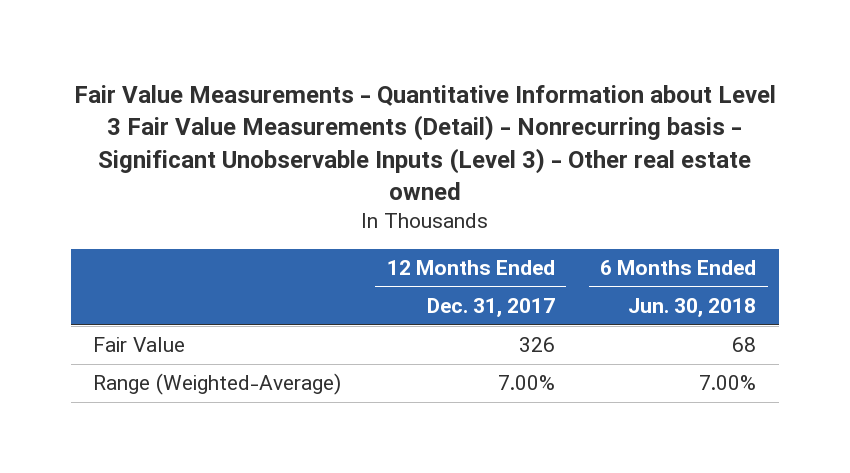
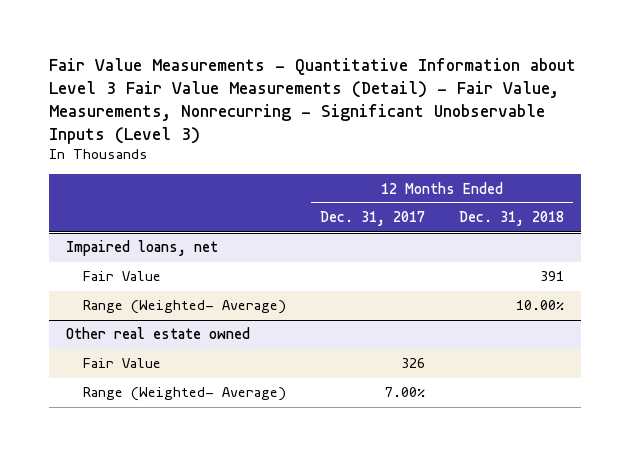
- Fair Value Measurements - Quantitative Information about Level 3 Fair Value Measurements (Detail) - Nonrecurring basis - Significant Unobservable Inputs (Level 3) - Other real estate owned
+ Fair Value Measurements - Quantitative Information about Level 3 Fair Value Measurements (Detail) - Fair Value, Measurements, Nonrecurring - Significant Unobservable Inputs (Level 3)
- | 12 Months Ended Dec. 31, 2017 | 6 Months Ended Jun. 30, 2018
+ | 12 Months Ended Dec. 31, 2017 | 12 Months Ended Dec. 31, 2018
+ Impaired loans, net
+ Fair Value | | 391
+ Range (Weighted- Average) | | 10.00%
+ Other real estate owned
- Range (Weighted-Average) | 7.00% | 7.00%
+ Range (Weighted- Average) | 7.00% |

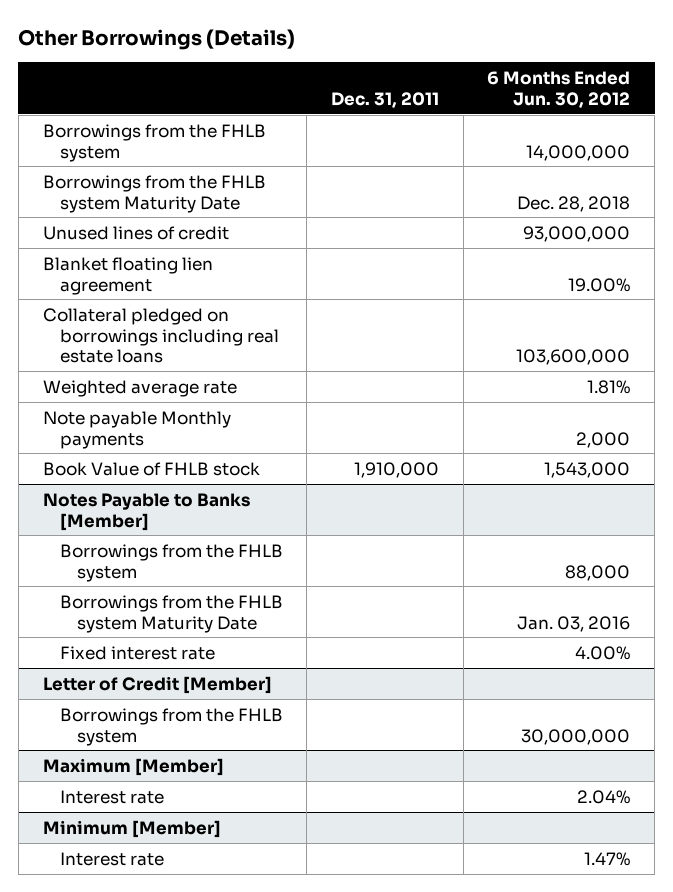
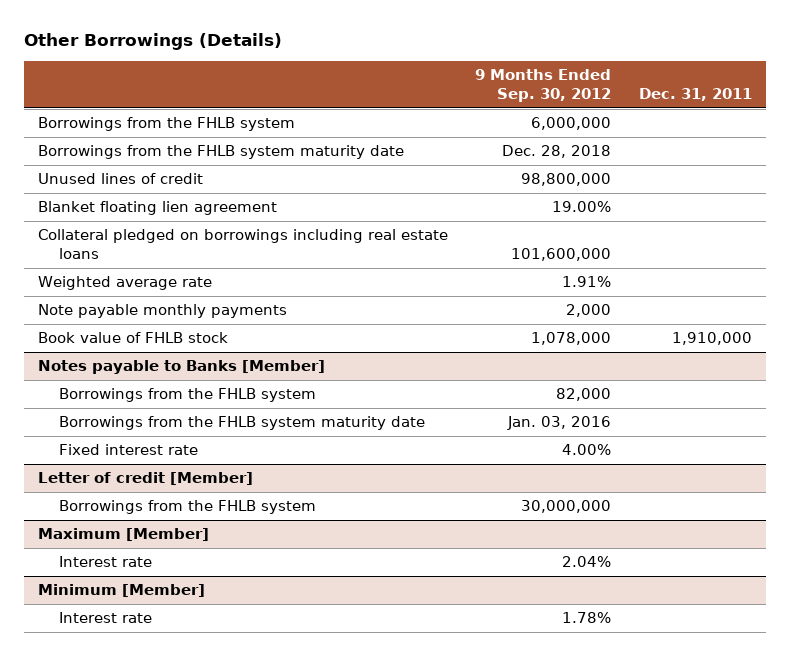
- | Dec. 31, 2011 | 6 Months Ended Jun. 30, 2012
+ | 9 Months Ended Sep. 30, 2012 | Dec. 31, 2011
- Borrowings from the FHLB system Maturity Date | | Dec. 28, 2018
+ Borrowings from the FHLB system maturity date | Dec. 28, 2018 |
- Note payable Monthly payments | | 2,000
- Book Value of FHLB stock | 1,910,000 | 1,543,000
- Notes Payable to Banks [Member]
+ Note payable monthly payments | 2,000 |
+ Book value of FHLB stock | 1,078,000 | 1,910,000
+ Notes payable to Banks [Member]
- Borrowings from the FHLB system Maturity Date | | Jan. 03, 2016
+ Borrowings from the FHLB system maturity date | Jan. 03, 2016 |
- Letter of Credit [Member]
+ Letter of credit [Member]

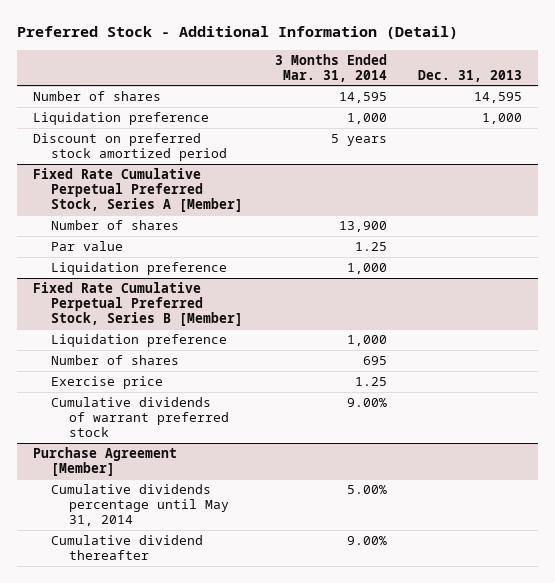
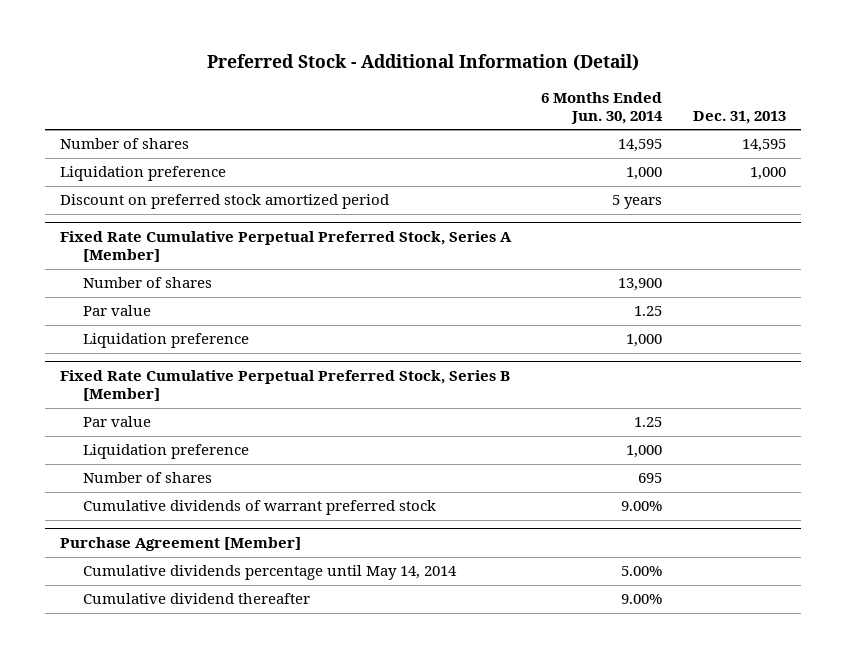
- | 3 Months Ended Mar. 31, 2014 | Dec. 31, 2013
+ | 6 Months Ended Jun. 30, 2014 | Dec. 31, 2013
@ Fixed Rate Cumulative Perpetual Preferred Stock, Series B [Member]
+ Par value | 1.25 |
- Exercise price | 1.25 |
@ Purchase Agreement [Member]
- Cumulative dividends percentage until May 31, 2014 | 5.00% |
+ Cumulative dividends percentage until May 14, 2014 | 5.00% |

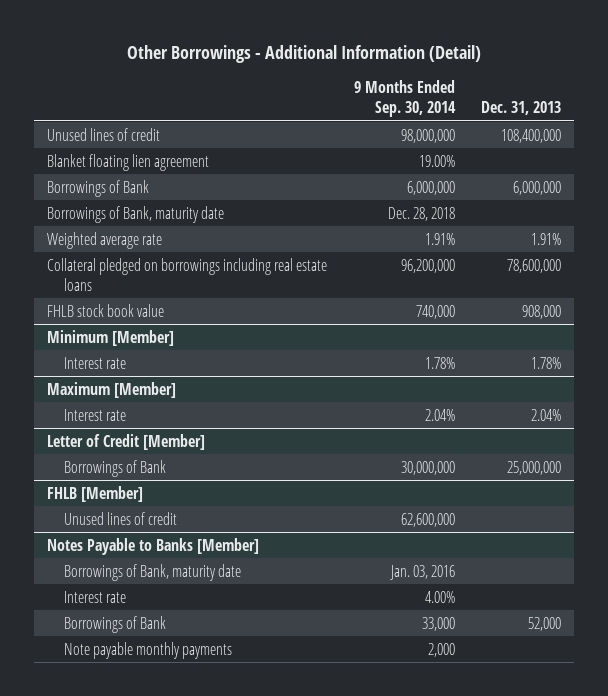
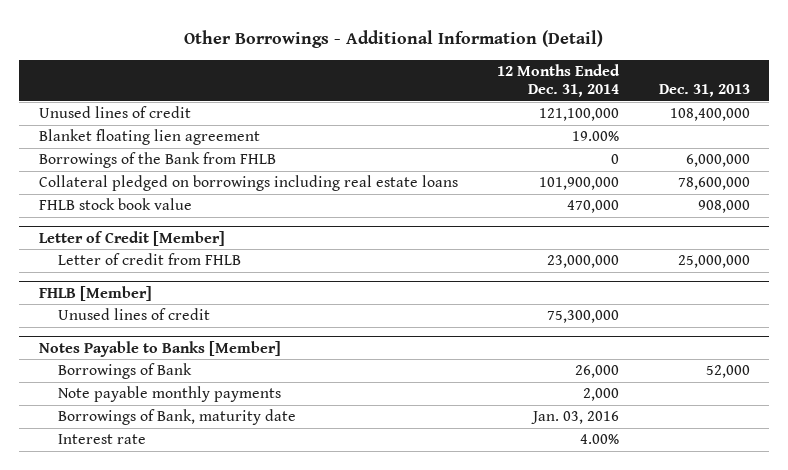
- | 9 Months Ended Sep. 30, 2014 | Dec. 31, 2013
+ | 12 Months Ended Dec. 31, 2014 | Dec. 31, 2013
- Borrowings of Bank | 6,000,000 | 6,000,000
- Borrowings of Bank, maturity date | Dec. 28, 2018 |
- Weighted average rate | 1.91% | 1.91%
+ Borrowings of the Bank from FHLB | 0 | 6,000,000
- Minimum [Member]
- Interest rate | 1.78% | 1.78%
- Maximum [Member]
- Interest rate | 2.04% | 2.04%
@ Letter of Credit [Member]
- Borrowings of Bank | 30,000,000 | 25,000,000
+ Letter of credit from FHLB | 23,000,000 | 25,000,000
@ Notes Payable to Banks [Member]
moved down: Borrowings of Bank, maturity date | Jan. 03, 2016 |
moved down: Interest rate | 4.00% |

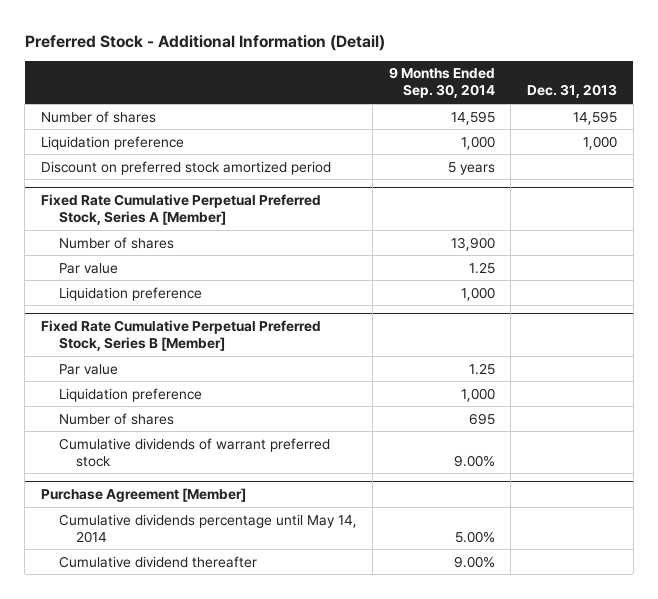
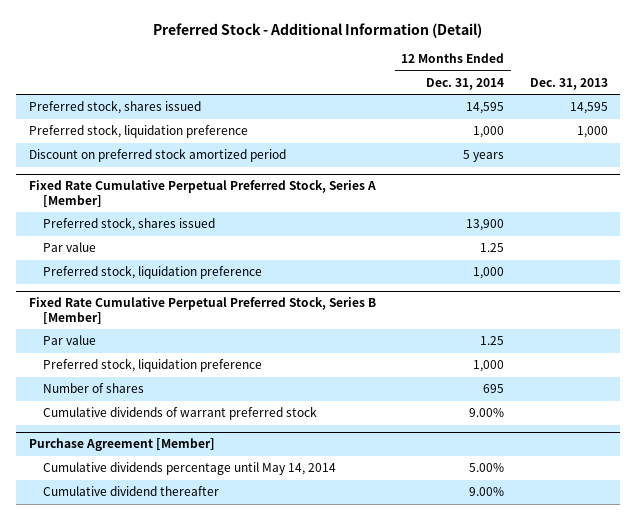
- | 9 Months Ended Sep. 30, 2014 | Dec. 31, 2013
+ | 12 Months Ended Dec. 31, 2014 | Dec. 31, 2013
- Number of shares | 14,595 | 14,595
- Liquidation preference | 1,000 | 1,000
+ Preferred stock, shares issued | 14,595 | 14,595
+ Preferred stock, liquidation preference | 1,000 | 1,000
@ Fixed Rate Cumulative Perpetual Preferred Stock, Series A [Member]
- Number of shares | 13,900 |
+ Preferred stock, shares issued | 13,900 |
- Liquidation preference | 1,000 |
+ Preferred stock, liquidation preference | 1,000 |
@ Fixed Rate Cumulative Perpetual Preferred Stock, Series B [Member]
- Liquidation preference | 1,000 |
+ Preferred stock, liquidation preference | 1,000 |

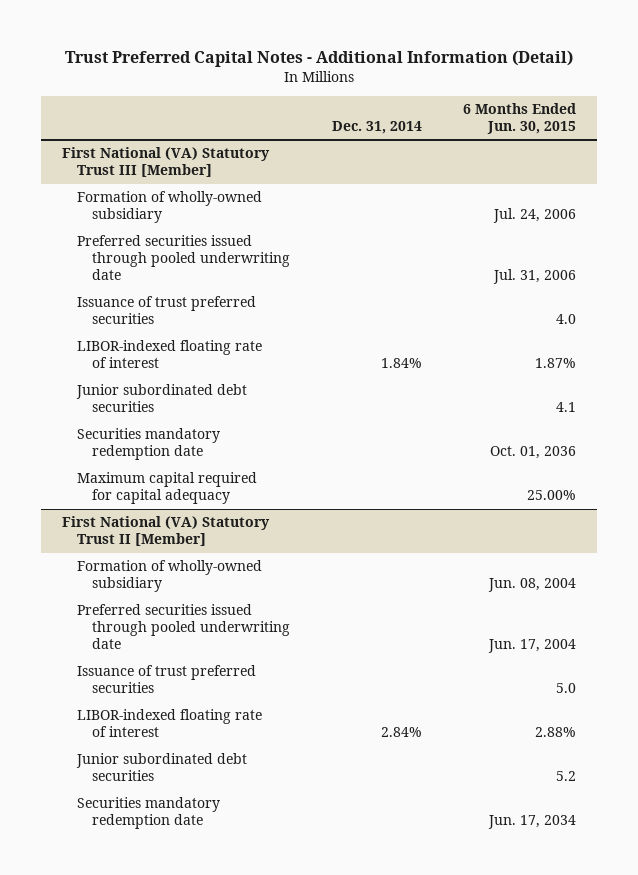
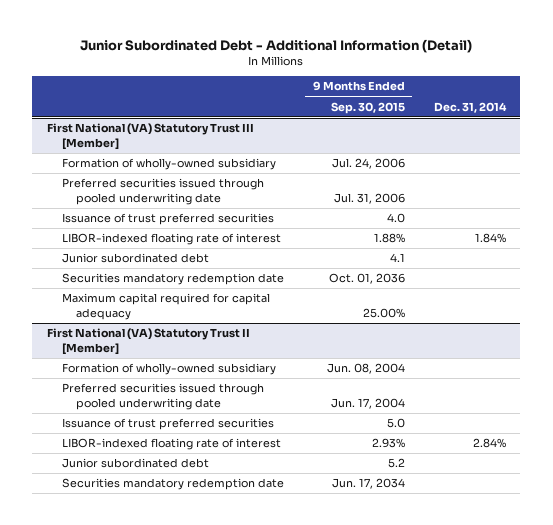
- Trust Preferred Capital Notes - Additional Information (Detail)
+ Junior Subordinated Debt - Additional Information (Detail)
- | Dec. 31, 2014 | 6 Months Ended Jun. 30, 2015
+ | 9 Months Ended Sep. 30, 2015 | Dec. 31, 2014
@ First National (VA) Statutory Trust III [Member]
- Junior subordinated debt securities | | 4.1
+ Junior subordinated debt | 4.1 |
@ First National (VA) Statutory Trust II [Member]
- Junior subordinated debt securities | | 5.2
+ Junior subordinated debt | 5.2 |

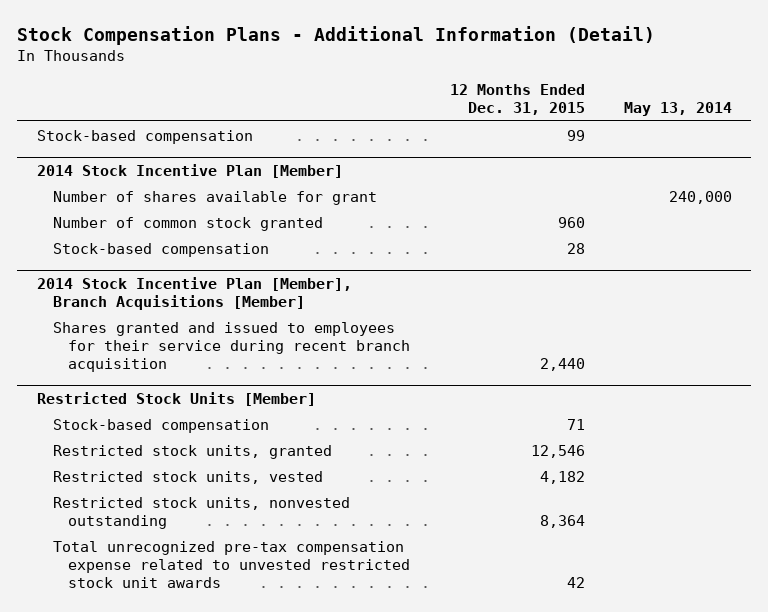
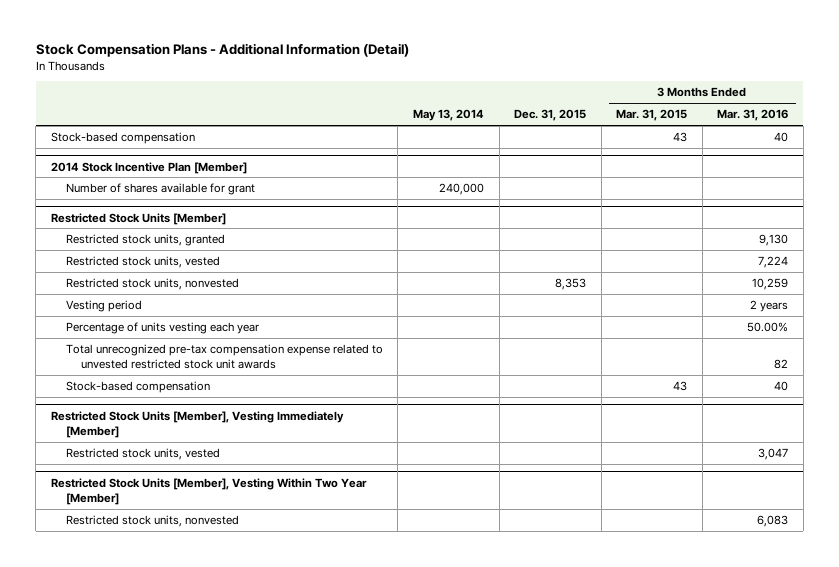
- | 12 Months Ended Dec. 31, 2015 | May 13, 2014
+ | May 13, 2014 | Dec. 31, 2015 | 3 Months Ended Mar. 31, 2015 | 3 Months Ended Mar. 31, 2016
@ 2014 Stock Incentive Plan [Member]
- Number of common stock granted | 960 |
- Stock-based compensation | 28 |
- 2014 Stock Incentive Plan [Member], Branch Acquisitions [Member]
- Shares granted and issued to employees for their service during recent branch acquisition | 2,440 |
@ Restricted Stock Units [Member]
- Restricted stock units, nonvested outstanding | 8,364 |
+ Restricted stock units, nonvested | | 8,353 | | 10,259
+ Vesting period | | | | 2 years
+ Percentage of units vesting each year | | | | 50.00%
moved down: Stock-based compensation | | | 43 | 40
+ Restricted Stock Units [Member], Vesting Immediately [Member]
+ Restricted stock units, vested | | | | 3,047
+ Restricted Stock Units [Member], Vesting Within Two Year [Member]
+ Restricted stock units, nonvested | | | | 6,083

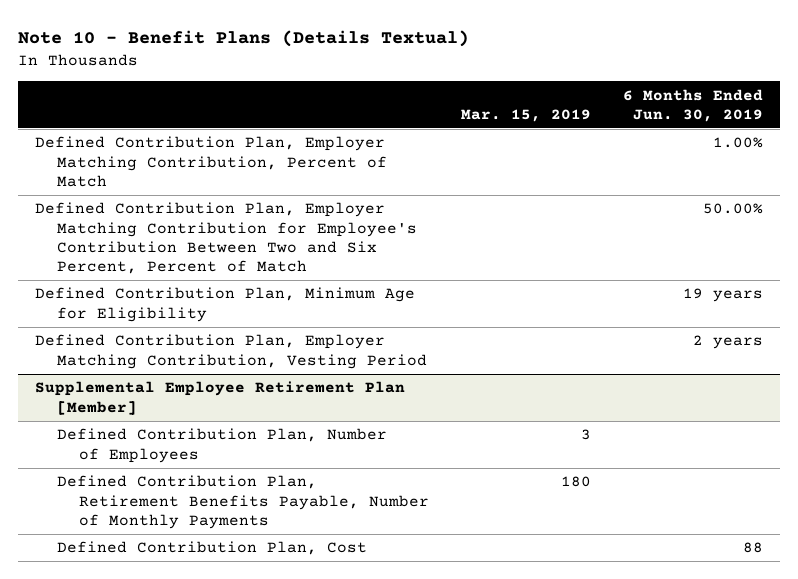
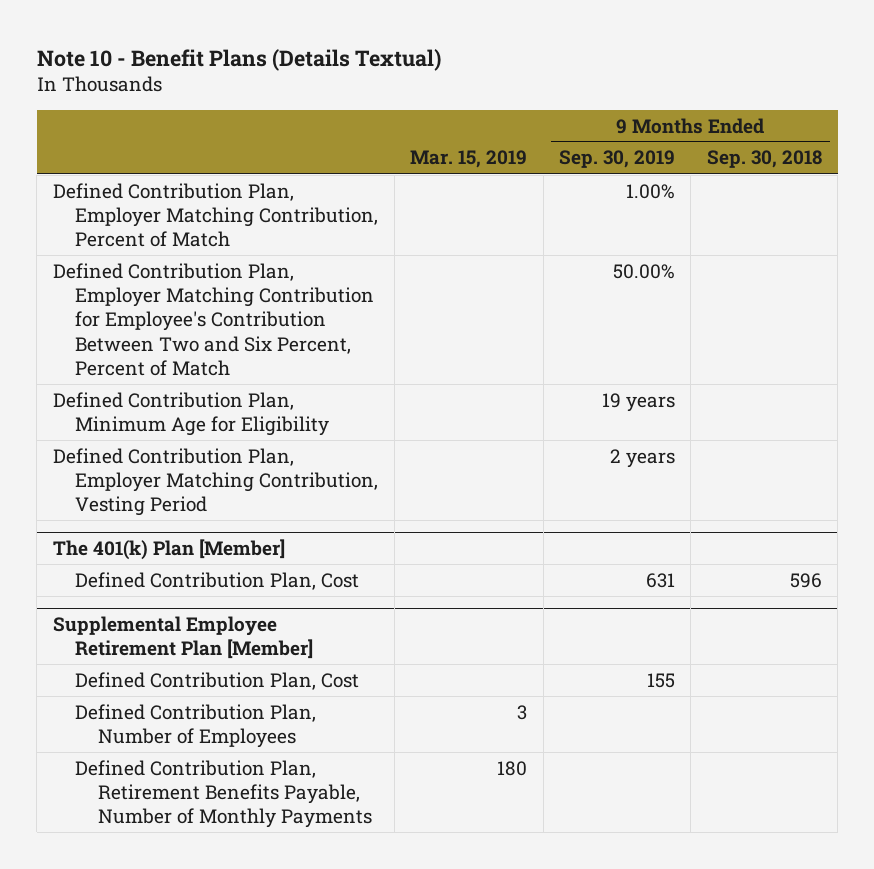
- | Mar. 15, 2019 | 6 Months Ended Jun. 30, 2019
+ | Mar. 15, 2019 | 9 Months Ended Sep. 30, 2019 | 9 Months Ended Sep. 30, 2018
+ The 401(k) Plan [Member]
+ Defined Contribution Plan, Cost | | 631 | 596
@ Supplemental Employee Retirement Plan [Member]
moved up: Defined Contribution Plan, Cost | | 155 |

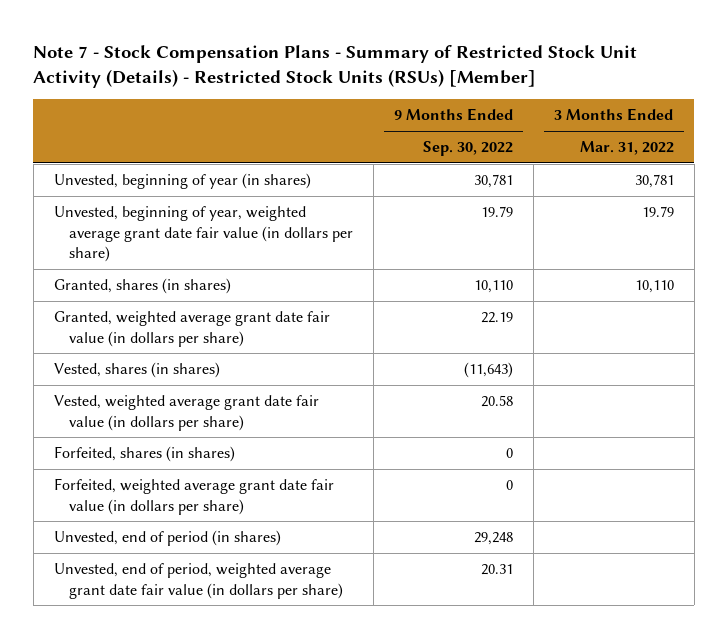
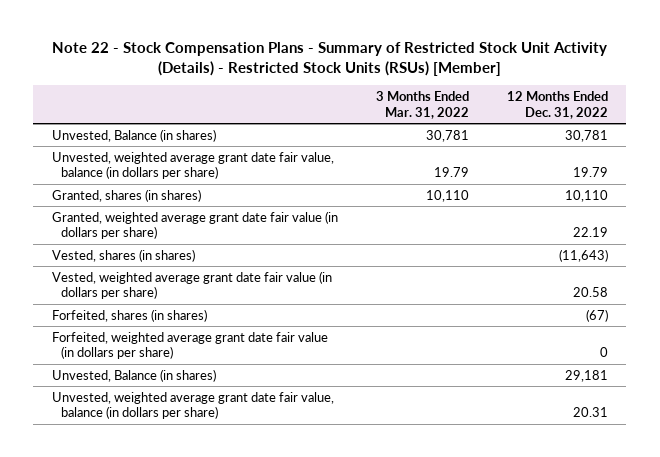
- Note 7 - Stock Compensation Plans - Summary of Restricted Stock Unit Activity (Details) - Restricted Stock Units (RSUs) [Member]
+ Note 22 - Stock Compensation Plans - Summary of Restricted Stock Unit Activity (Details) - Restricted Stock Units (RSUs) [Member]
- | 9 Months Ended Sep. 30, 2022 | 3 Months Ended Mar. 31, 2022
+ | 3 Months Ended Mar. 31, 2022 | 12 Months Ended Dec. 31, 2022
- Unvested, beginning of year (in shares) | 30,781 | 30,781
- Unvested, beginning of year, weighted average grant date fair value (in dollars per share) | 19.79 | 19.79
+ Unvested, Balance (in shares) | 30,781 | 30,781
+ Unvested, weighted average grant date fair value, balance (in dollars per share) | 19.79 | 19.79
- Unvested, end of period (in shares) | 29,248 |
- Unvested, end of period, weighted average grant date fair value (in dollars per share) | 20.31 |
+ Unvested, Balance (in shares) | | 29,181
+ Unvested, weighted average grant date fair value, balance (in dollars per share) | | 20.31

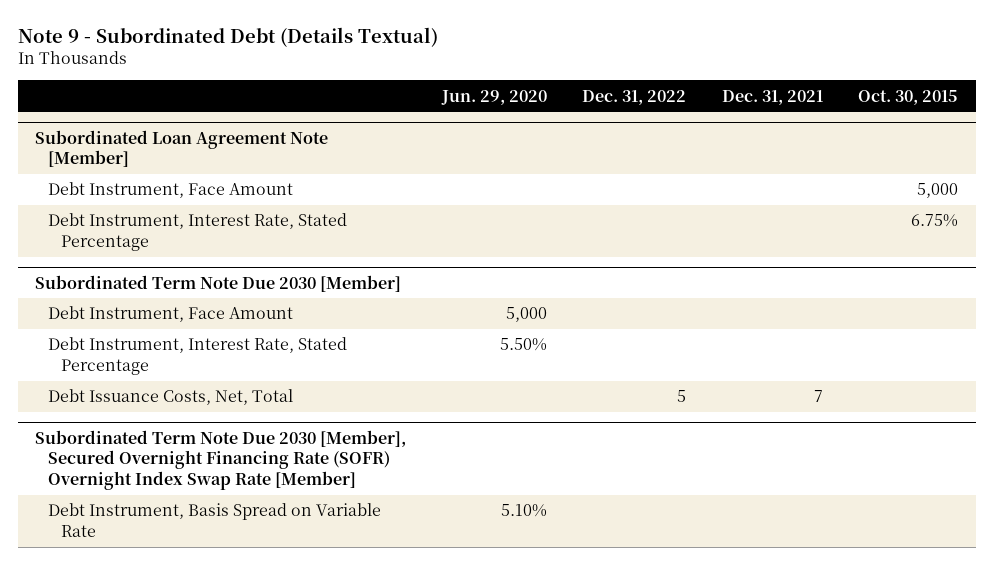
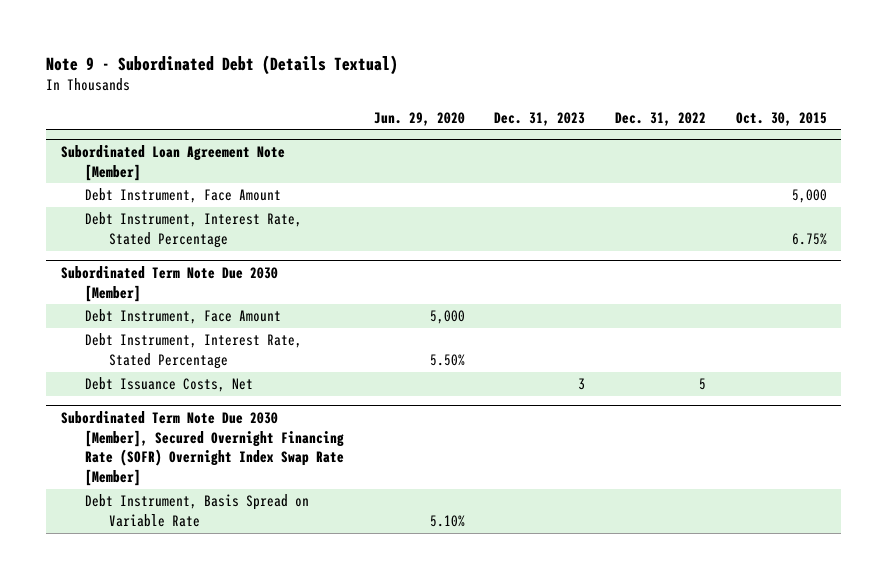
- | Jun. 29, 2020 | Dec. 31, 2022 | Dec. 31, 2021 | Oct. 30, 2015
+ | Jun. 29, 2020 | Dec. 31, 2023 | Dec. 31, 2022 | Oct. 30, 2015
@ Subordinated Term Note Due 2030 [Member]
- Debt Issuance Costs, Net, Total | | 5 | 7 |
+ Debt Issuance Costs, Net | | 3 | 5 |

